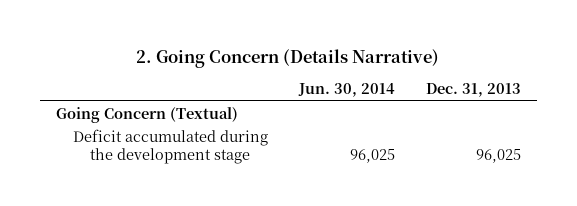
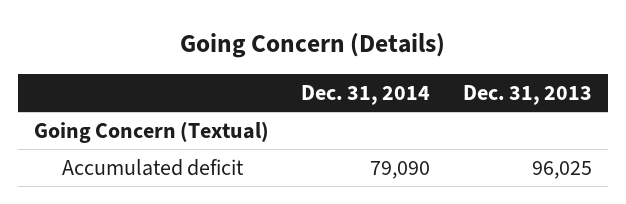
- 2. Going Concern (Details Narrative)
+ Going Concern (Details)
- | Jun. 30, 2014 | Dec. 31, 2013
+ | Dec. 31, 2014 | Dec. 31, 2013
- Deficit accumulated during the development stage | 96,025 | 96,025
+ Accumulated deficit | 79,090 | 96,025

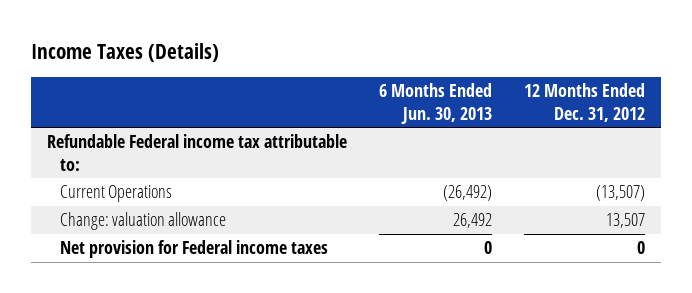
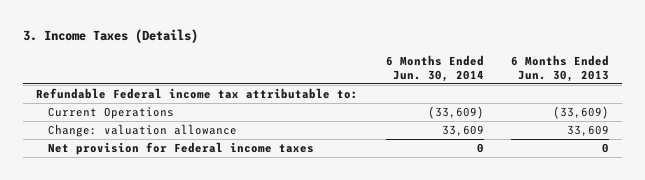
- Income Taxes (Details)
+ 3. Income Taxes (Details)
- | 6 Months Ended Jun. 30, 2013 | 12 Months Ended Dec. 31, 2012
+ | 6 Months Ended Jun. 30, 2014 | 6 Months Ended Jun. 30, 2013
- Current Operations | (26,492) | (13,507)
- Change: valuation allowance | 26,492 | 13,507
+ Current Operations | (33,609) | (33,609)
+ Change: valuation allowance | 33,609 | 33,609

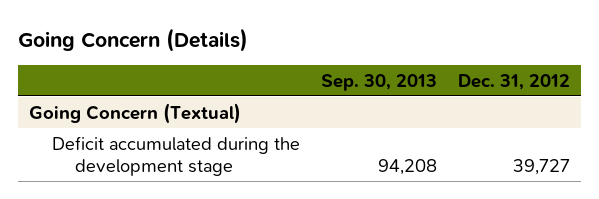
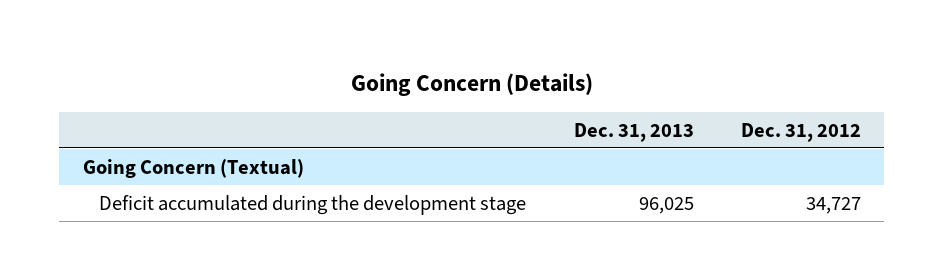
- | Sep. 30, 2013 | Dec. 31, 2012
+ | Dec. 31, 2013 | Dec. 31, 2012
- Deficit accumulated during the development stage | 94,208 | 39,727
+ Deficit accumulated during the development stage | 96,025 | 34,727

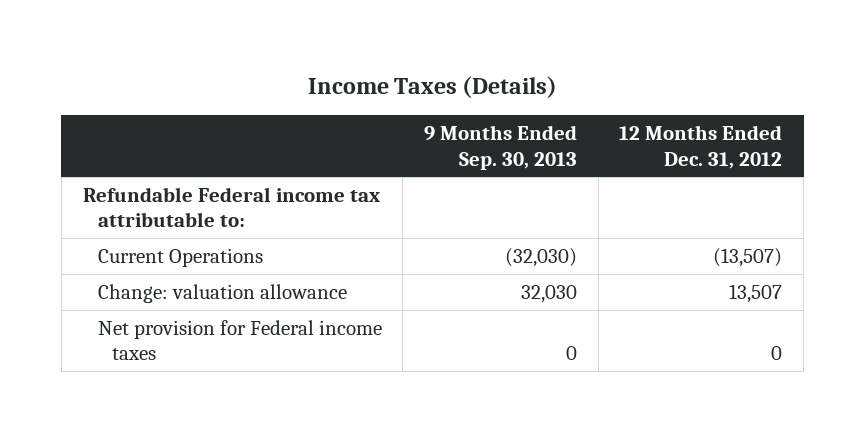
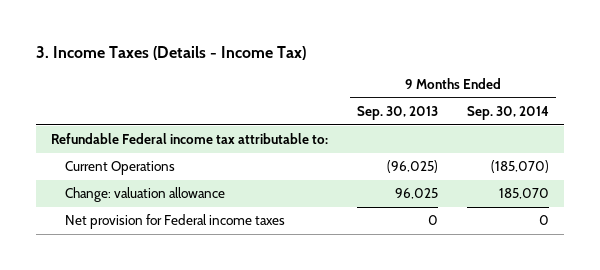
- Income Taxes (Details)
+ 3. Income Taxes (Details - Income Tax)
- | 9 Months Ended Sep. 30, 2013 | 12 Months Ended Dec. 31, 2012
+ | 9 Months Ended Sep. 30, 2013 | 9 Months Ended Sep. 30, 2014
- Current Operations | (32,030) | (13,507)
- Change: valuation allowance | 32,030 | 13,507
+ Current Operations | (96,025) | (185,070)
+ Change: valuation allowance | 96,025 | 185,070

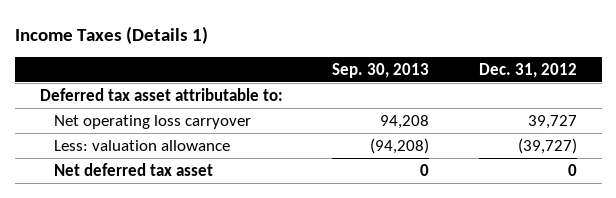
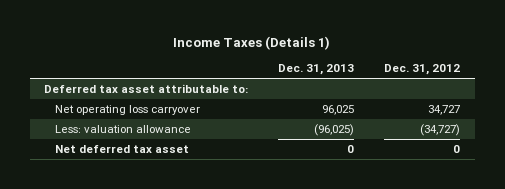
- | Sep. 30, 2013 | Dec. 31, 2012
+ | Dec. 31, 2013 | Dec. 31, 2012
- Net operating loss carryover | 94,208 | 39,727
- Less: valuation allowance | (94,208) | (39,727)
+ Net operating loss carryover | 96,025 | 34,727
+ Less: valuation allowance | (96,025) | (34,727)

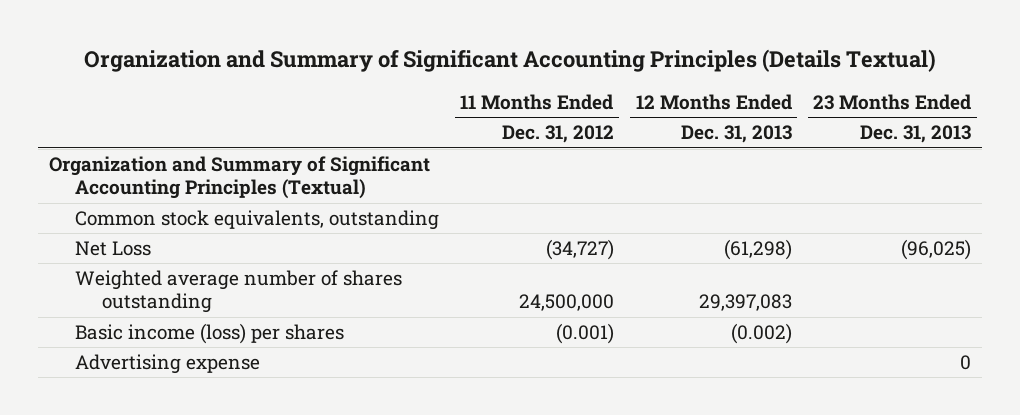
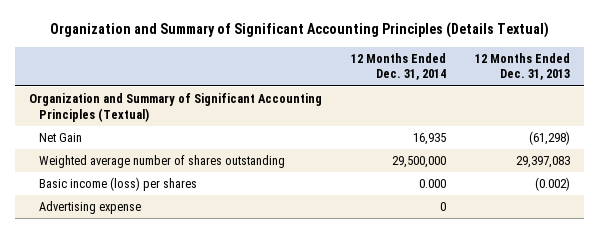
- | 11 Months Ended Dec. 31, 2012 | 12 Months Ended Dec. 31, 2013 | 23 Months Ended Dec. 31, 2013
+ | 12 Months Ended Dec. 31, 2014 | 12 Months Ended Dec. 31, 2013
- Common stock equivalents, outstanding
- Net Loss | (34,727) | (61,298) | (96,025)
+ Net Gain | 16,935 | (61,298)

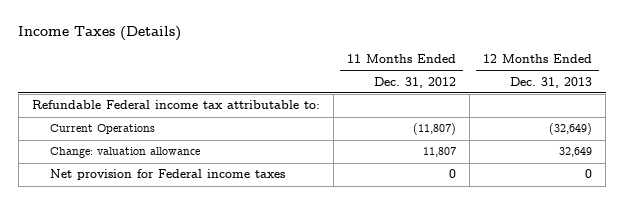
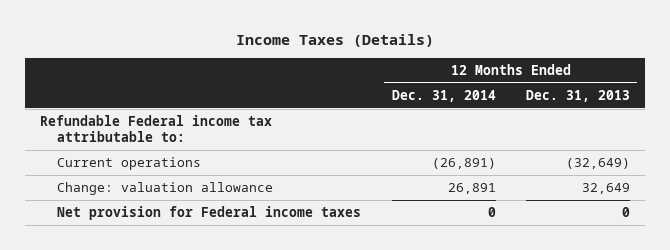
- | 11 Months Ended Dec. 31, 2012 | 12 Months Ended Dec. 31, 2013
+ | 12 Months Ended Dec. 31, 2014 | 12 Months Ended Dec. 31, 2013
- Current Operations | (11,807) | (32,649)
+ Current operations | (26,891) | (32,649)

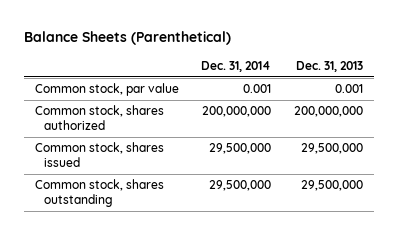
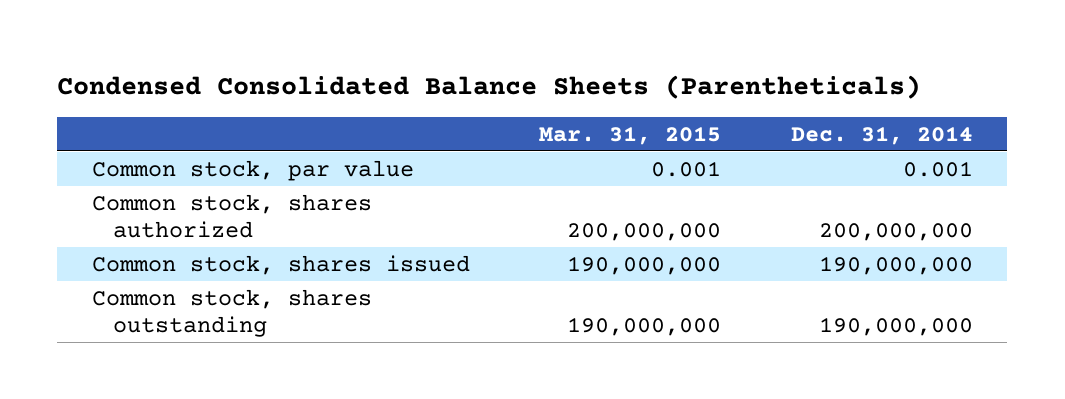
- Balance Sheets (Parenthetical)
+ Condensed Consolidated Balance Sheets (Parentheticals)
- | Dec. 31, 2014 | Dec. 31, 2013
+ | Mar. 31, 2015 | Dec. 31, 2014
- Common stock, shares issued | 29,500,000 | 29,500,000
- Common stock, shares outstanding | 29,500,000 | 29,500,000
+ Common stock, shares issued | 190,000,000 | 190,000,000
+ Common stock, shares outstanding | 190,000,000 | 190,000,000

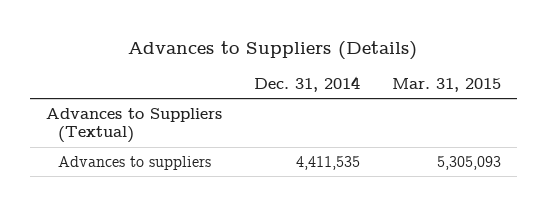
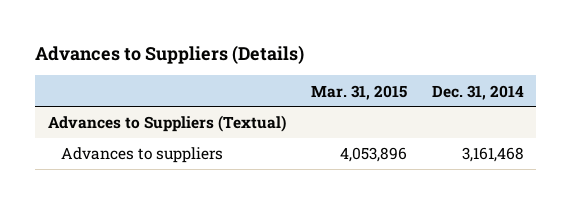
- | Dec. 31, 2014 | Mar. 31, 2015
+ | Mar. 31, 2015 | Dec. 31, 2014
- Advances to suppliers | 4,411,535 | 5,305,093
+ Advances to suppliers | 4,053,896 | 3,161,468

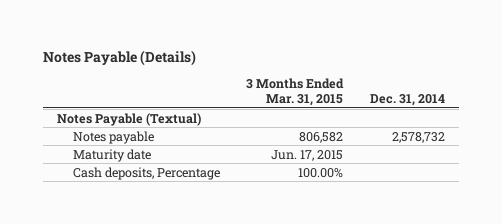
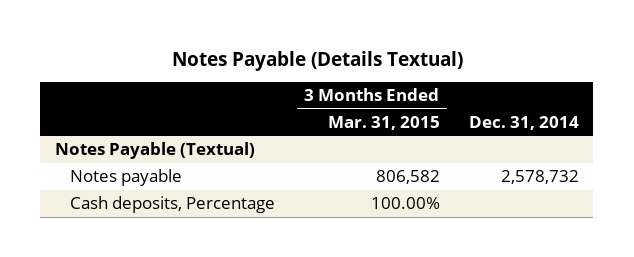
- Notes Payable (Details)
+ Notes Payable (Details Textual)
- Maturity date | Jun. 17, 2015 |

